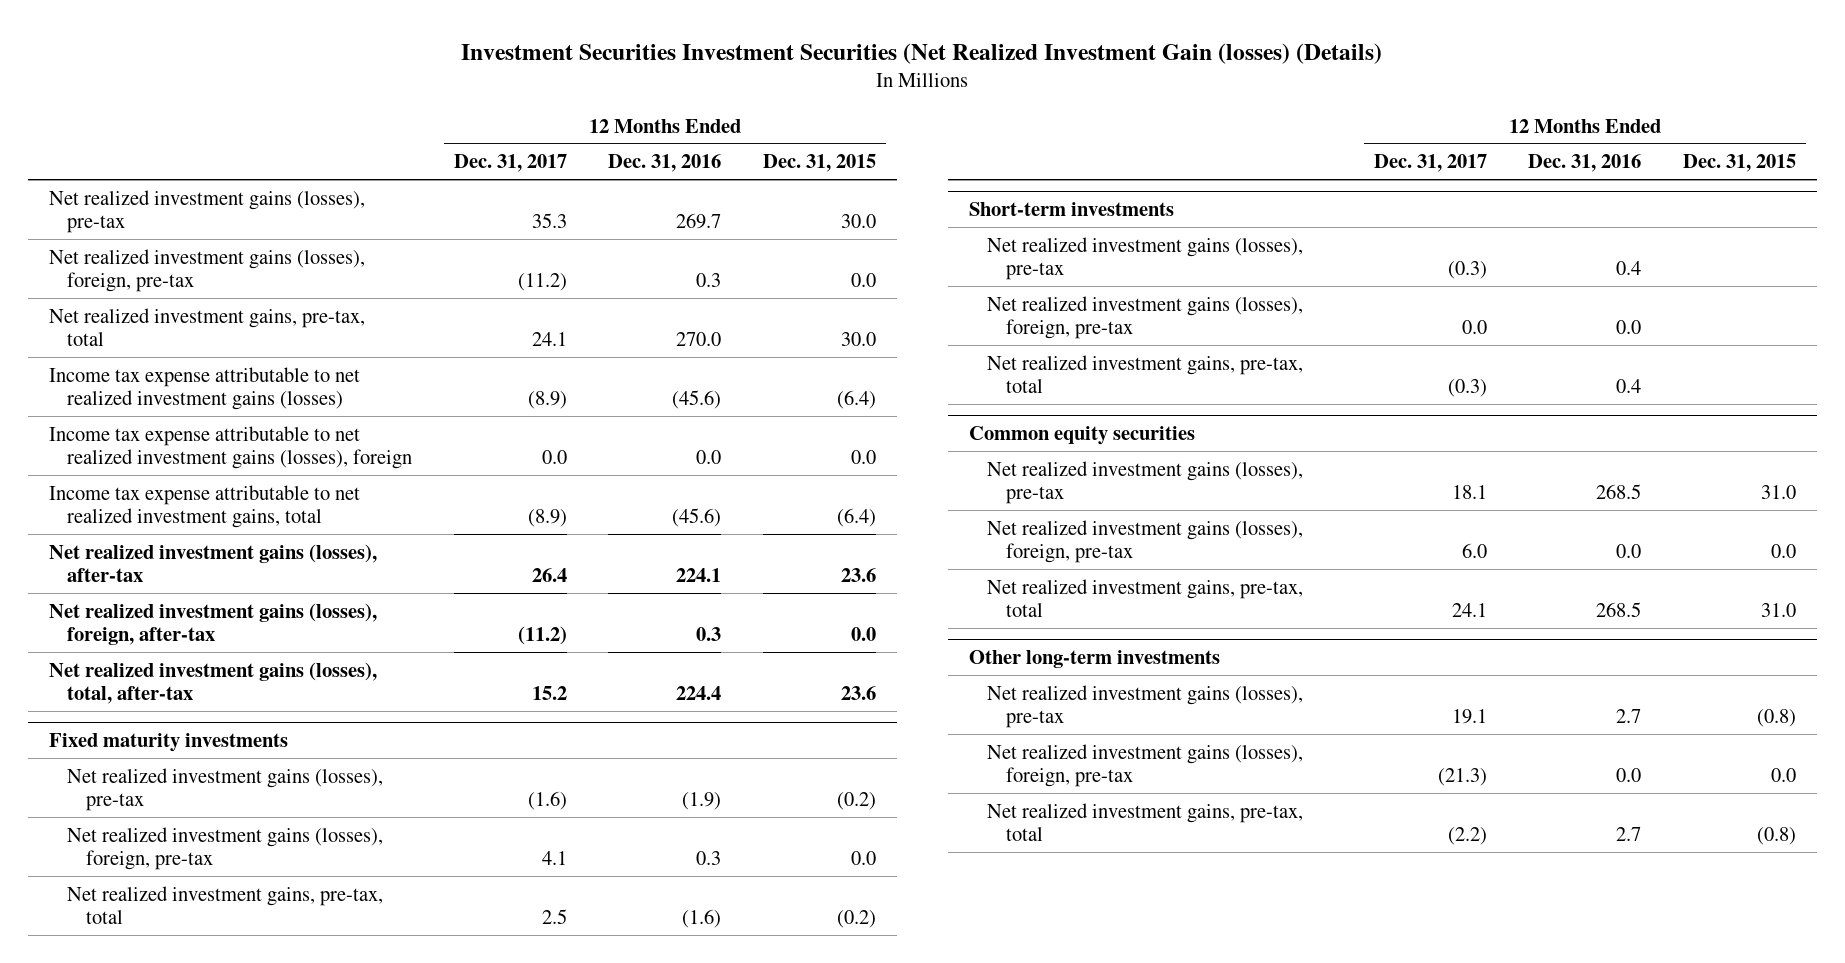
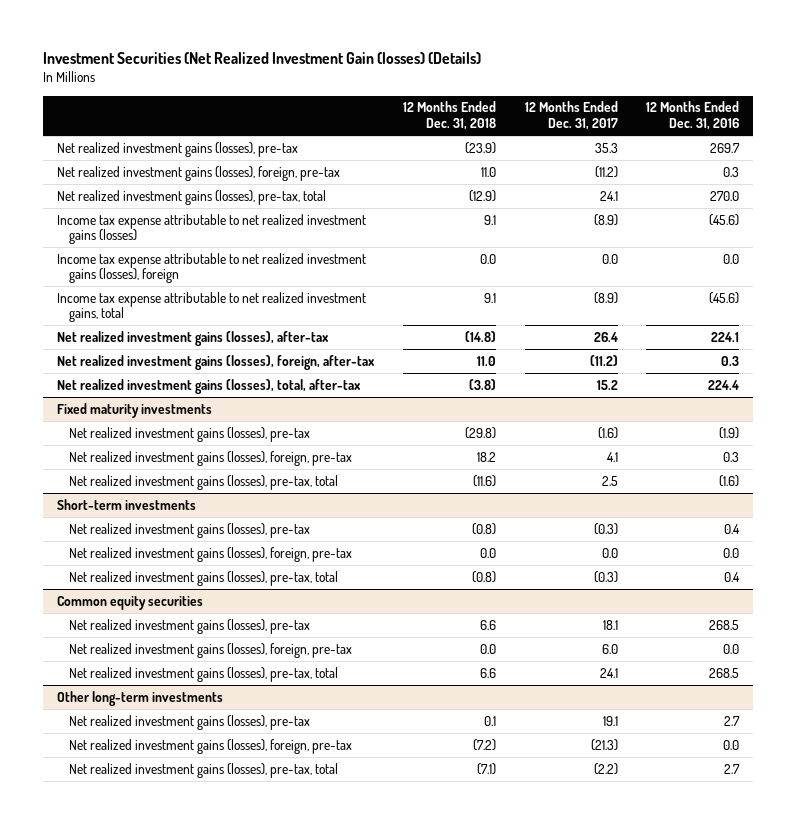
- Investment Securities Investment Securities (Net Realized Investment Gain (losses) (Details)
+ Investment Securities (Net Realized Investment Gain (losses) (Details)
- | 12 Months Ended Dec. 31, 2017 | 12 Months Ended Dec. 31, 2016 | 12 Months Ended Dec. 31, 2015
+ | 12 Months Ended Dec. 31, 2018 | 12 Months Ended Dec. 31, 2017 | 12 Months Ended Dec. 31, 2016
- Net realized investment gains, pre-tax, total | 24.1 | 270.0 | 30.0
+ Net realized investment gains (losses), pre-tax, total | (12.9) | 24.1 | 270.0
@ Fixed maturity investments
- Net realized investment gains, pre-tax, total | 2.5 | (1.6) | (0.2)
+ Net realized investment gains (losses), pre-tax, total | (11.6) | 2.5 | (1.6)
@ Short-term investments
- Net realized investment gains, pre-tax, total | (0.3) | 0.4 |
+ Net realized investment gains (losses), pre-tax, total | (0.8) | (0.3) | 0.4
@ Common equity securities
- Net realized investment gains, pre-tax, total | 24.1 | 268.5 | 31.0
+ Net realized investment gains (losses), pre-tax, total | 6.6 | 24.1 | 268.5
@ Other long-term investments
- Net realized investment gains, pre-tax, total | (2.2) | 2.7 | (0.8)
+ Net realized investment gains (losses), pre-tax, total | (7.1) | (2.2) | 2.7

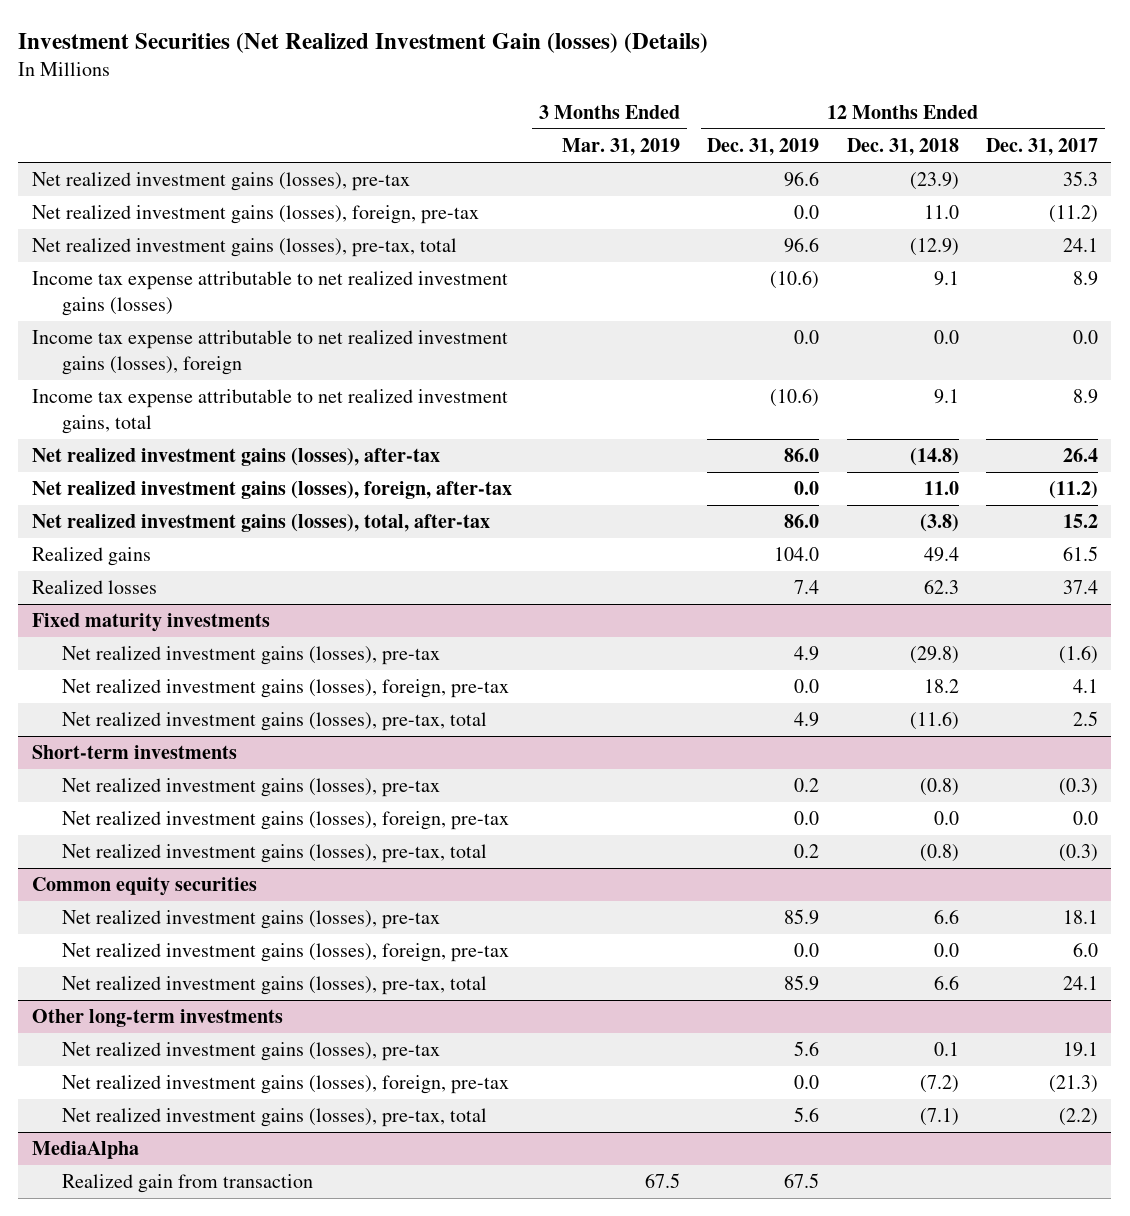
- | 12 Months Ended Dec. 31, 2018 | 12 Months Ended Dec. 31, 2017 | 12 Months Ended Dec. 31, 2016
+ | 3 Months Ended Mar. 31, 2019 | 12 Months Ended Dec. 31, 2019 | 12 Months Ended Dec. 31, 2018 | 12 Months Ended Dec. 31, 2017
- Income tax expense attributable to net realized investment gains (losses) | 9.1 | (8.9) | (45.6)
+ Income tax expense attributable to net realized investment gains (losses) | | (10.6) | 9.1 | 8.9
- Income tax expense attributable to net realized investment gains, total | 9.1 | (8.9) | (45.6)
+ Income tax expense attributable to net realized investment gains, total | | (10.6) | 9.1 | 8.9
+ Realized gains | | 104.0 | 49.4 | 61.5
+ Realized losses | | 7.4 | 62.3 | 37.4
+ MediaAlpha
+ Realized gain from transaction | 67.5 | 67.5 | |

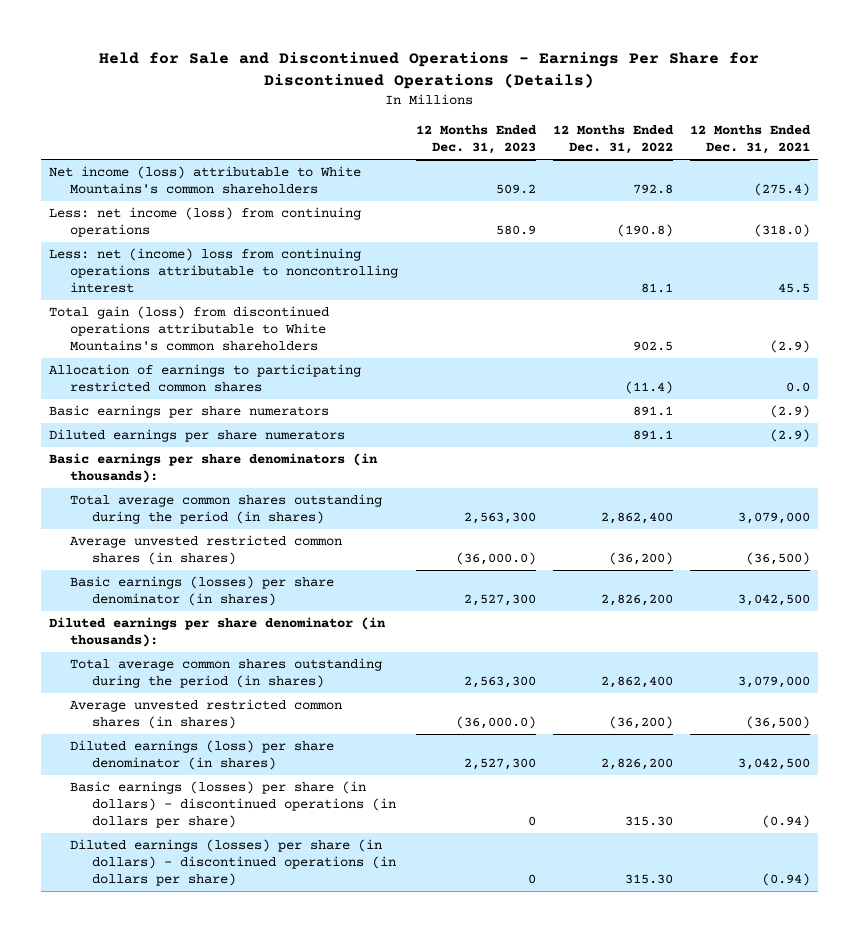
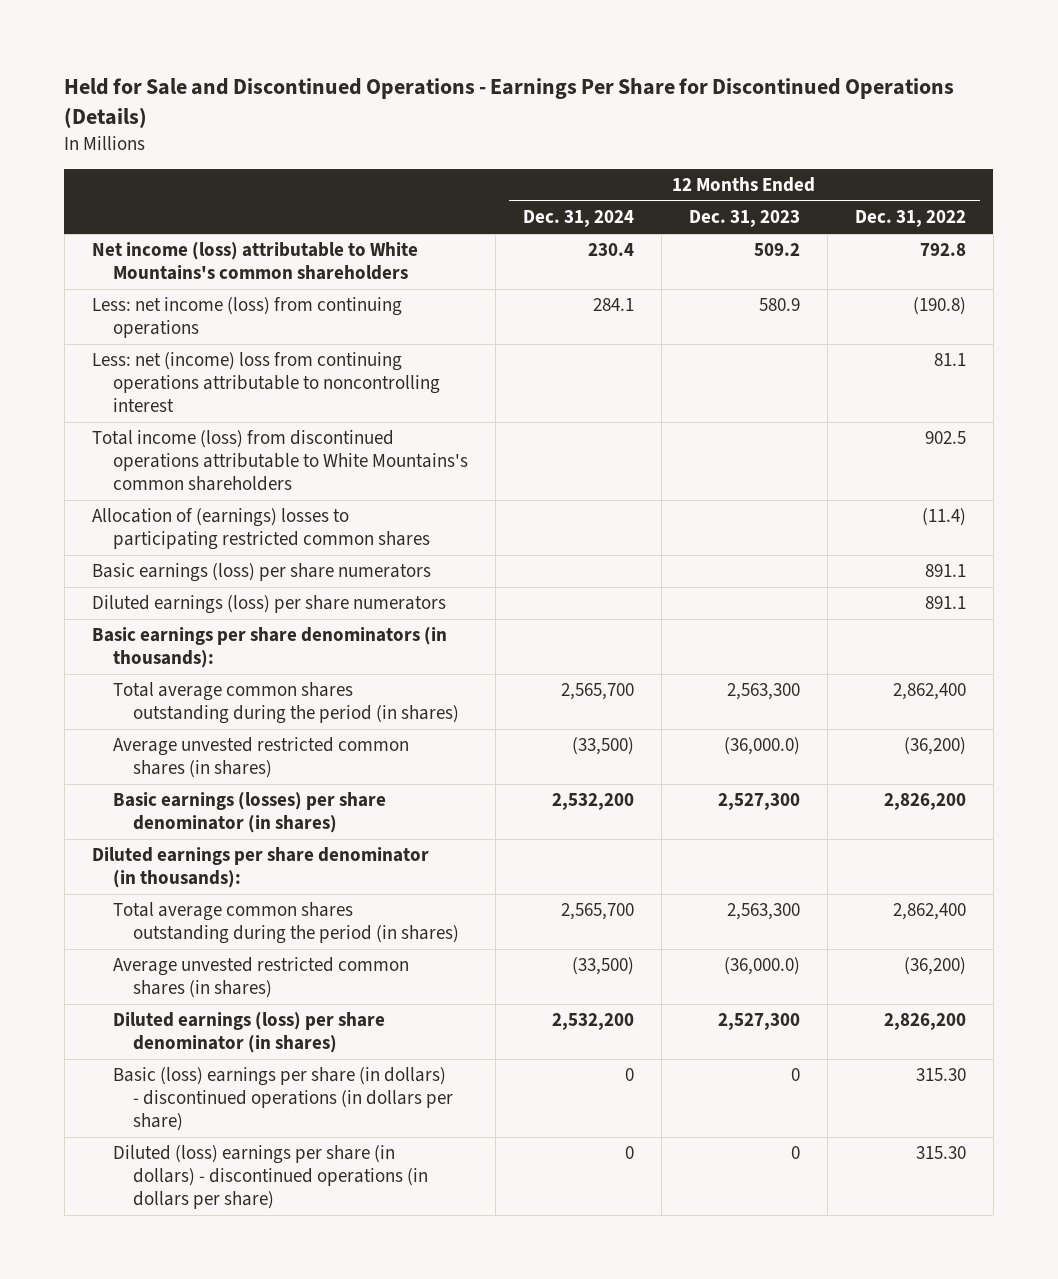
- | 12 Months Ended Dec. 31, 2023 | 12 Months Ended Dec. 31, 2022 | 12 Months Ended Dec. 31, 2021
+ | 12 Months Ended Dec. 31, 2024 | 12 Months Ended Dec. 31, 2023 | 12 Months Ended Dec. 31, 2022
- Total gain (loss) from discontinued operations attributable to White Mountains's common shareholders | | 902.5 | (2.9)
- Allocation of earnings to participating restricted common shares | | (11.4) | 0.0
- Basic earnings per share numerators | | 891.1 | (2.9)
- Diluted earnings per share numerators | | 891.1 | (2.9)
+ Total income (loss) from discontinued operations attributable to White Mountains's common shareholders | | | 902.5
+ Allocation of (earnings) losses to participating restricted common shares | | | (11.4)
+ Basic earnings (loss) per share numerators | | | 891.1
+ Diluted earnings (loss) per share numerators | | | 891.1
- Basic earnings (losses) per share (in dollars) - discontinued operations (in dollars per share) | 0 | 315.30 | (0.94)
- Diluted earnings (losses) per share (in dollars) - discontinued operations (in dollars per share) | 0 | 315.30 | (0.94)
+ Basic (loss) earnings per share (in dollars) - discontinued operations (in dollars per share) | 0 | 0 | 315.30
+ Diluted (loss) earnings per share (in dollars) - discontinued operations (in dollars per share) | 0 | 0 | 315.30

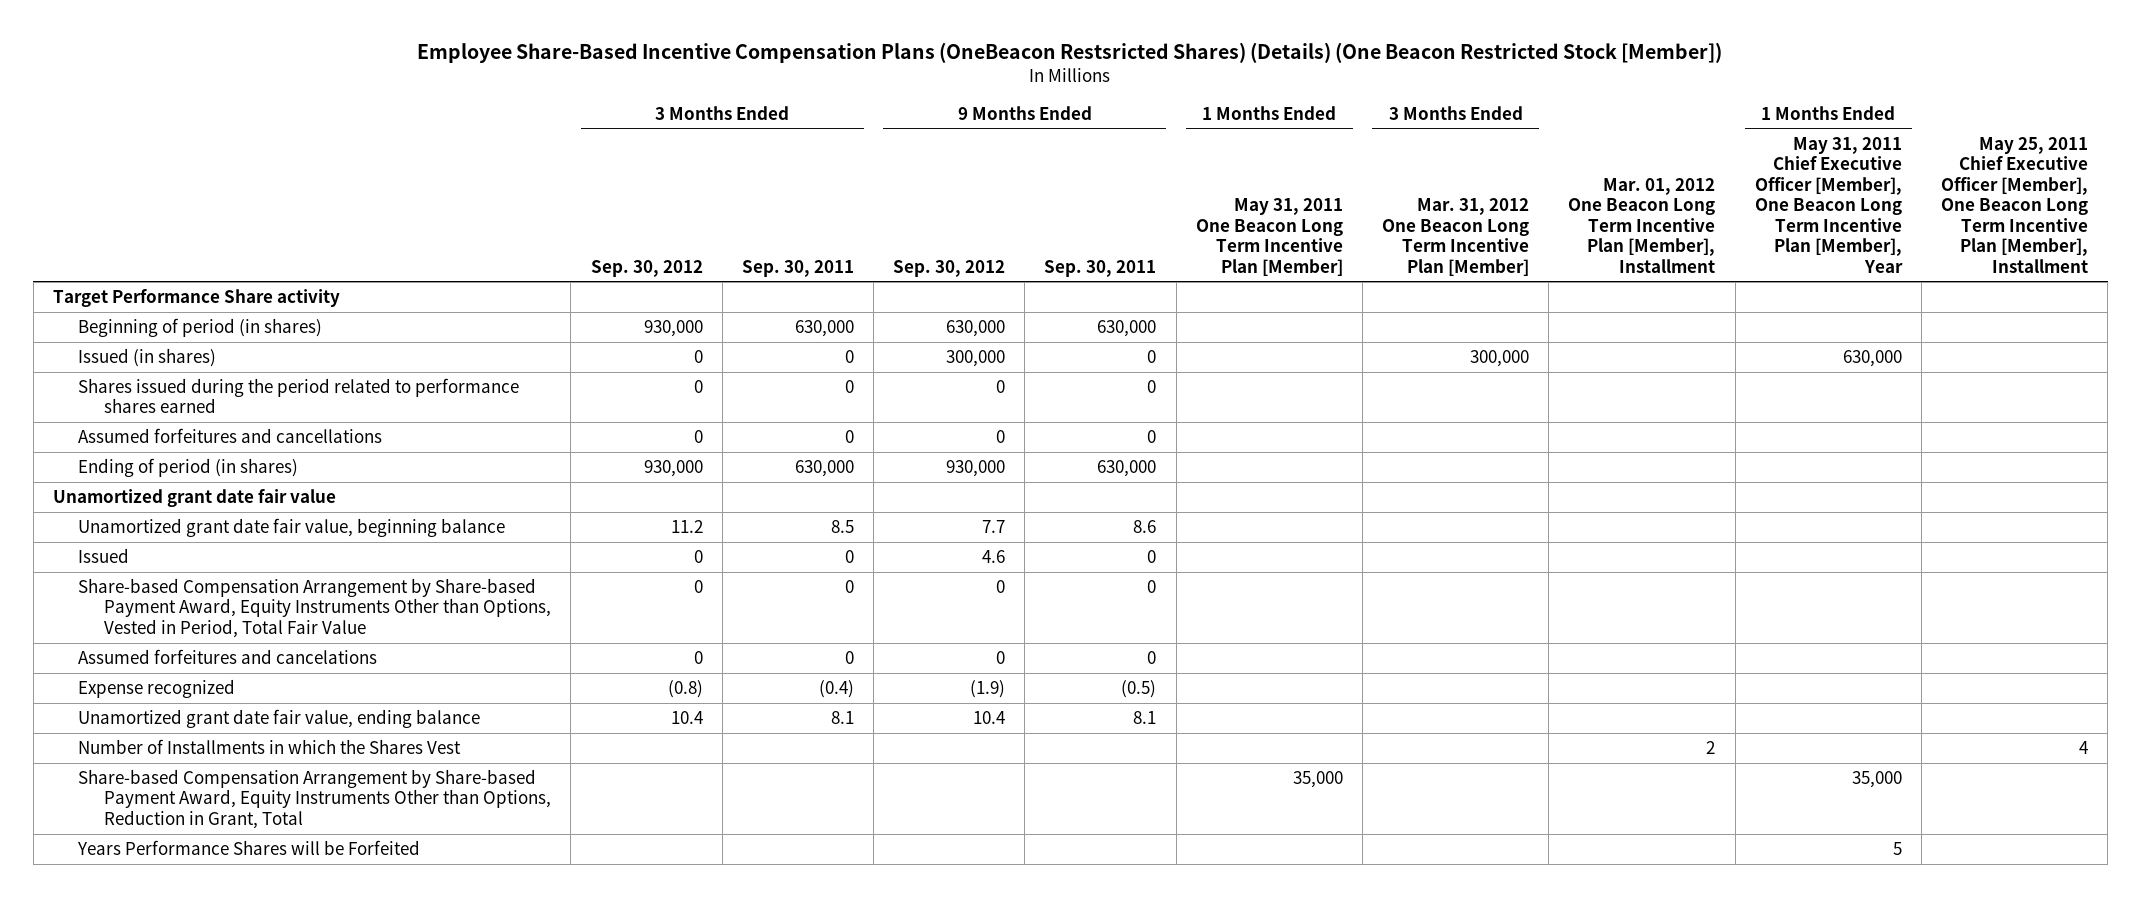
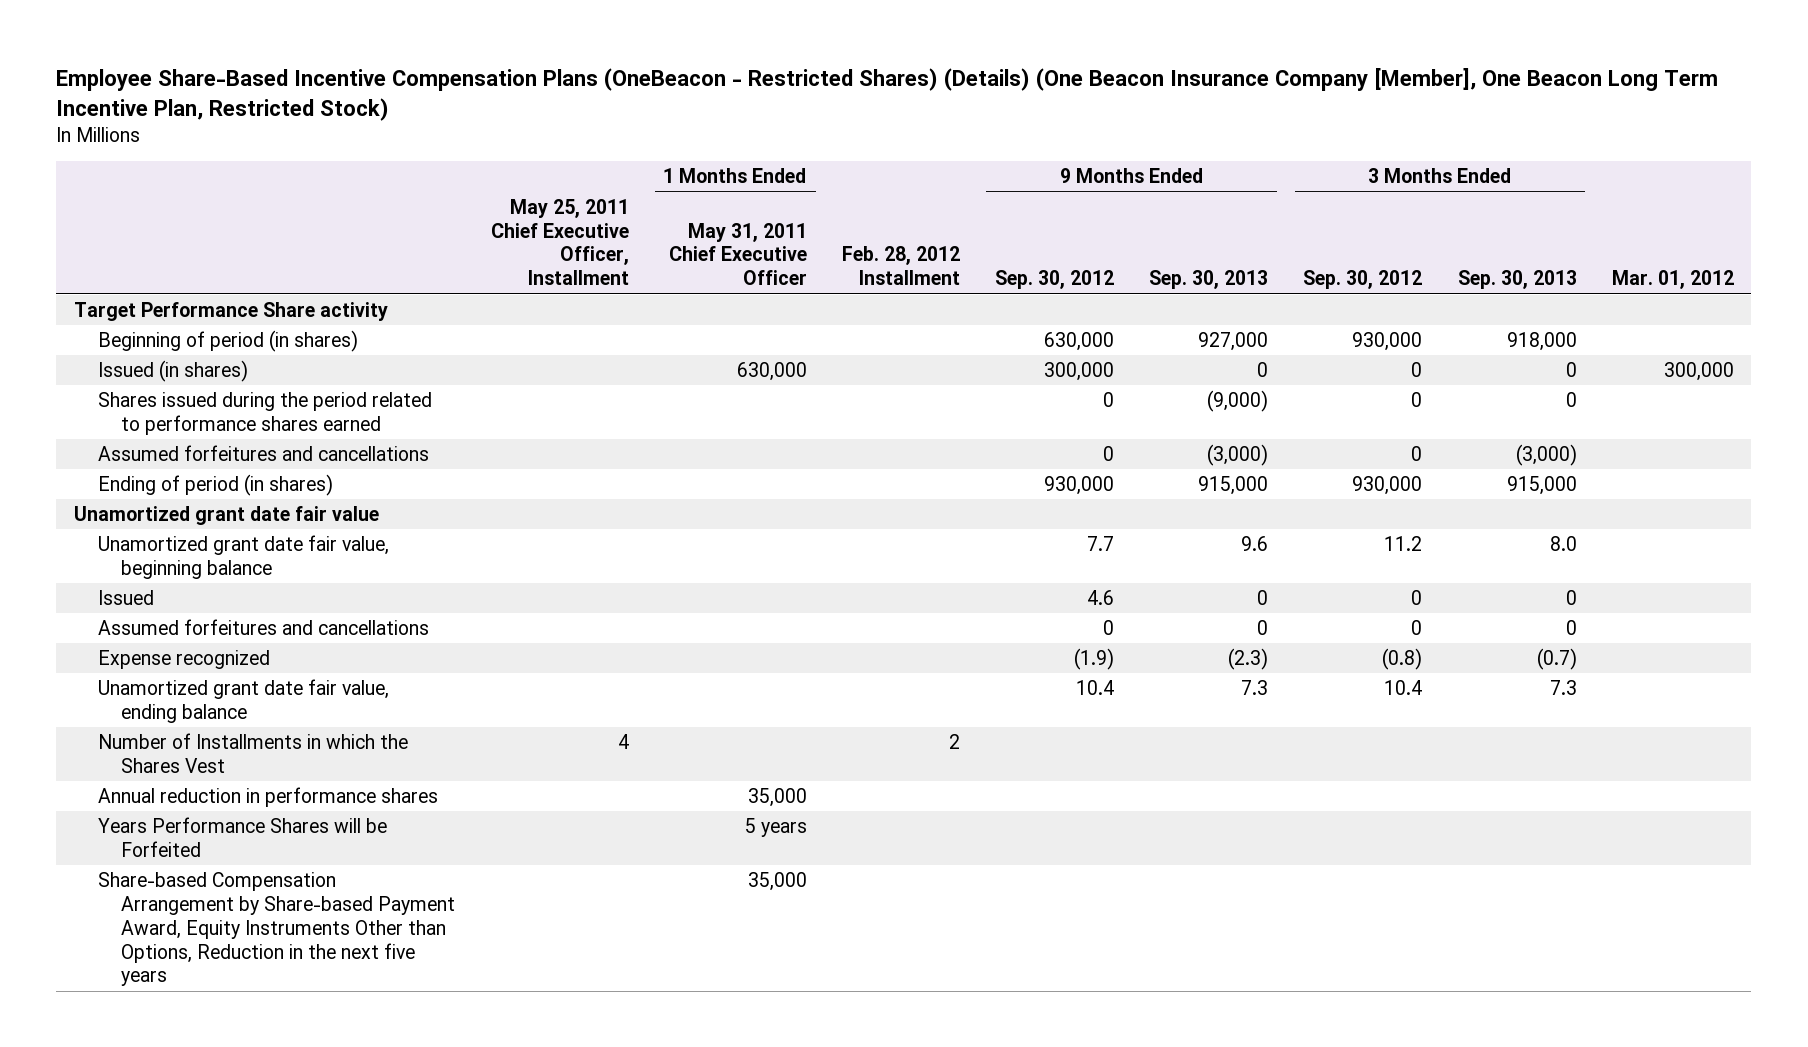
- Employee Share-Based Incentive Compensation Plans (OneBeacon Restsricted Shares) (Details) (One Beacon Restricted Stock [Member])
+ Employee Share-Based Incentive Compensation Plans (OneBeacon - Restricted Shares) (Details) (One Beacon Insurance Company [Member], One Beacon Long Term Incentive Plan, Restricted Stock)
- | 3 Months Ended Sep. 30, 2012 | 3 Months Ended Sep. 30, 2011 | 9 Months Ended Sep. 30, 2012 | 9 Months Ended Sep. 30, 2011 | 1 Months Ended May 31, 2011 One Beacon Long Term Incentive Plan [Member] | 3 Months Ended Mar. 31, 2012 One Beacon Long Term Incentive Plan [Member] | Mar. 01, 2012 One Beacon Long Term Incentive Plan [Member], Installment | 1 Months Ended May 31, 2011 Chief Executive Officer [Member], One Beacon Long Term Incentive Plan [Member], Year | May 25, 2011 Chief Executive Officer [Member], One Beacon Long Term Incentive Plan [Member], Installment
+ | May 25, 2011 Chief Executive Officer, Installment | 1 Months Ended May 31, 2011 Chief Executive Officer | Feb. 28, 2012 Installment | 9 Months Ended Sep. 30, 2012 | 9 Months Ended Sep. 30, 2013 | 3 Months Ended Sep. 30, 2012 | 3 Months Ended Sep. 30, 2013 | Mar. 01, 2012
- Share-based Compensation Arrangement by Share-based Payment Award, Equity Instruments Other than Options, Vested in Period, Total Fair Value | 0 | 0 | 0 | 0 | | | | |
- Assumed forfeitures and cancelations | 0 | 0 | 0 | 0 | | | | |
+ Assumed forfeitures and cancellations | | | | 0 | 0 | 0 | 0 |
- Share-based Compensation Arrangement by Share-based Payment Award, Equity Instruments Other than Options, Reduction in Grant, Total | | | | | 35,000 | | | 35,000 |
+ Annual reduction in performance shares | | 35,000 | | | | | |
+ Share-based Compensation Arrangement by Share-based Payment Award, Equity Instruments Other than Options, Reduction in the next five years | | 35,000 | | | | | |

